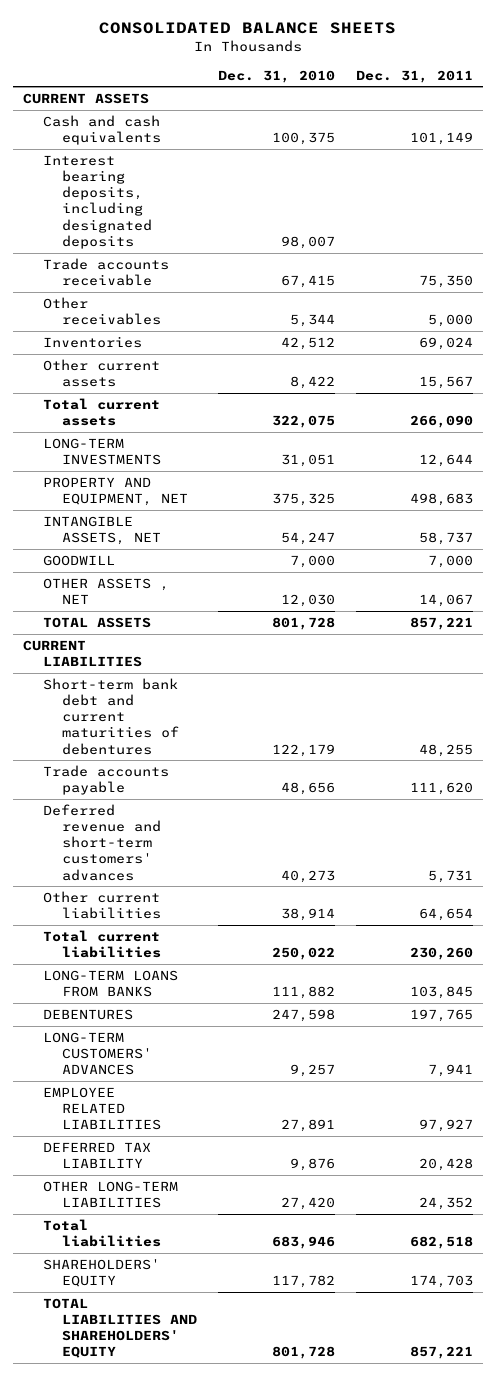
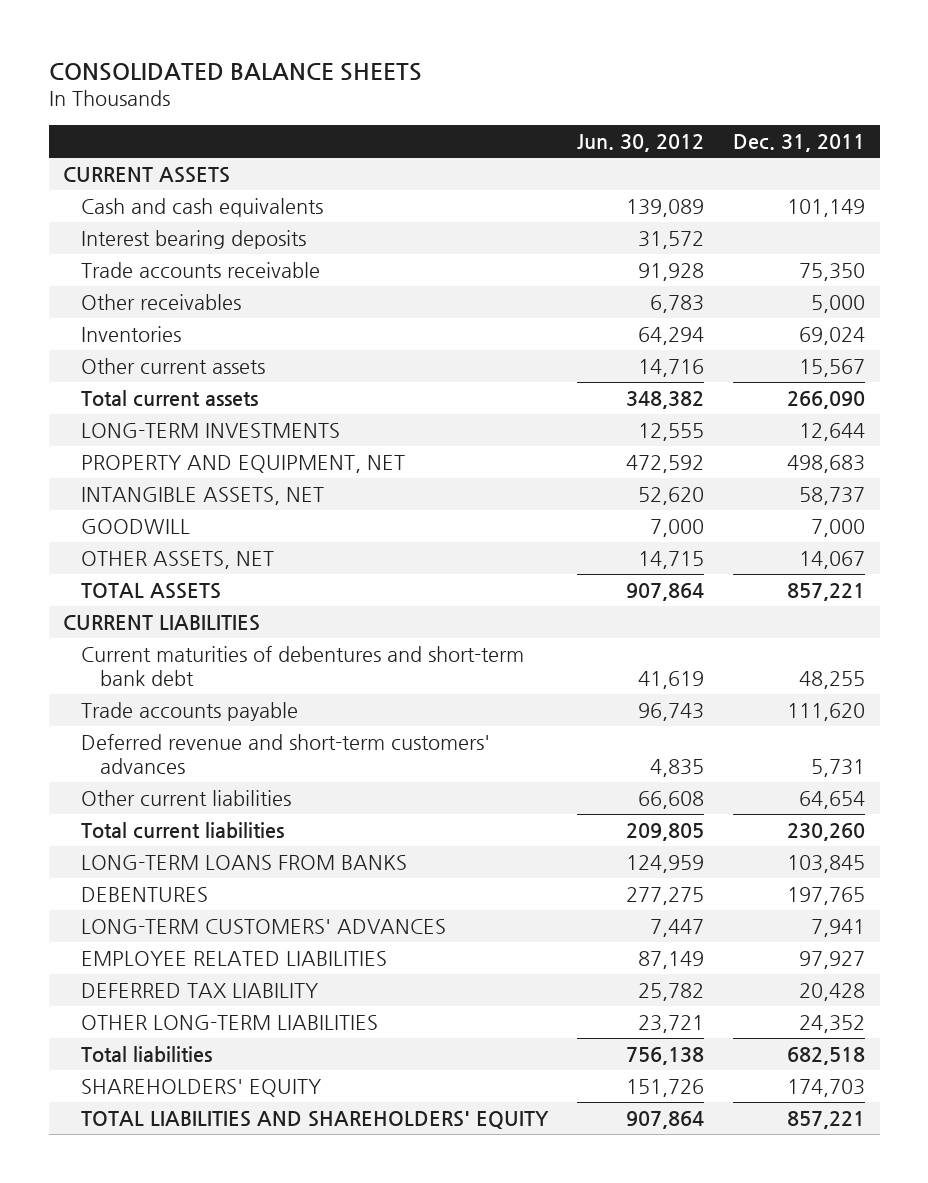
- | Dec. 31, 2010 | Dec. 31, 2011
+ | Jun. 30, 2012 | Dec. 31, 2011
- Interest bearing deposits, including designated deposits | 98,007 |
+ Interest bearing deposits | 31,572 |
- OTHER ASSETS , NET | 12,030 | 14,067
+ OTHER ASSETS, NET | 14,715 | 14,067
- Short-term bank debt and current maturities of debentures | 122,179 | 48,255
+ Current maturities of debentures and short-term bank debt | 41,619 | 48,255

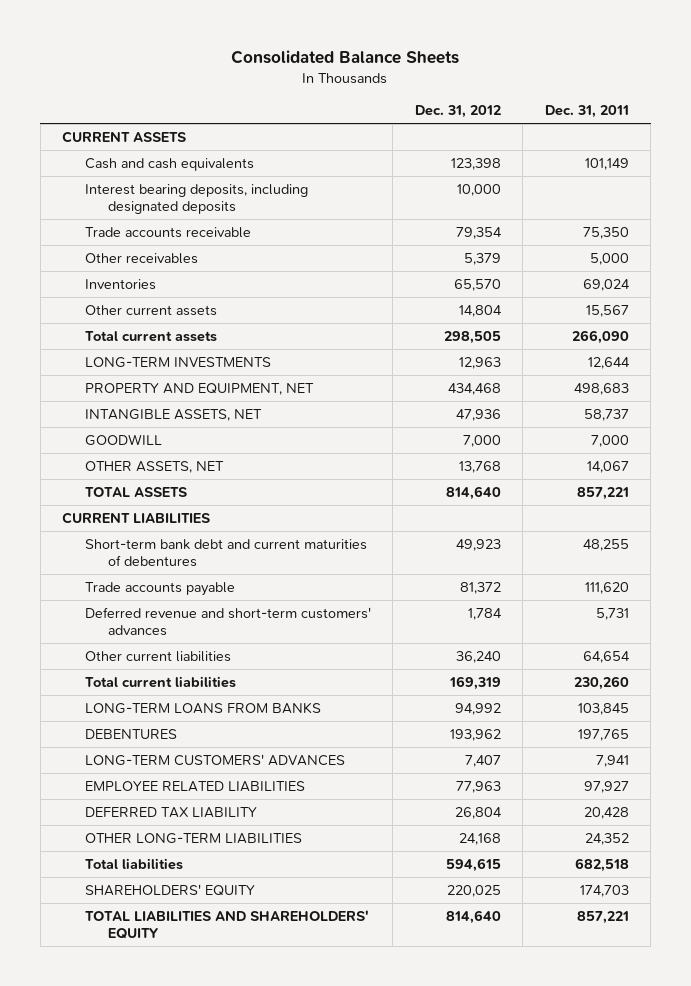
- CONSOLIDATED BALANCE SHEETS
+ Consolidated Balance Sheets
- | Jun. 30, 2012 | Dec. 31, 2011
+ | Dec. 31, 2012 | Dec. 31, 2011
- Interest bearing deposits | 31,572 |
+ Interest bearing deposits, including designated deposits | 10,000 |
- Current maturities of debentures and short-term bank debt | 41,619 | 48,255
+ Short-term bank debt and current maturities of debentures | 49,923 | 48,255

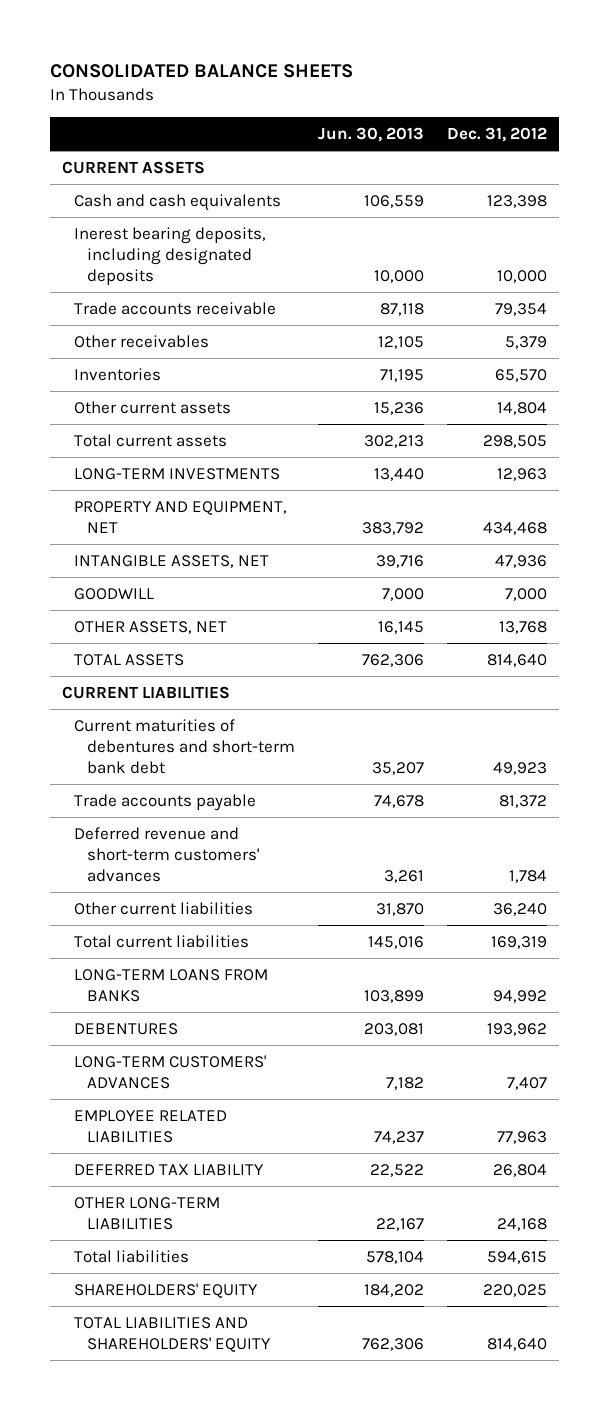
- Consolidated Balance Sheets
+ CONSOLIDATED BALANCE SHEETS
- | Dec. 31, 2012 | Dec. 31, 2011
+ | Jun. 30, 2013 | Dec. 31, 2012
- Interest bearing deposits, including designated deposits | 10,000 |
+ Inerest bearing deposits, including designated deposits | 10,000 | 10,000
- Short-term bank debt and current maturities of debentures | 49,923 | 48,255
+ Current maturities of debentures and short-term bank debt | 35,207 | 49,923

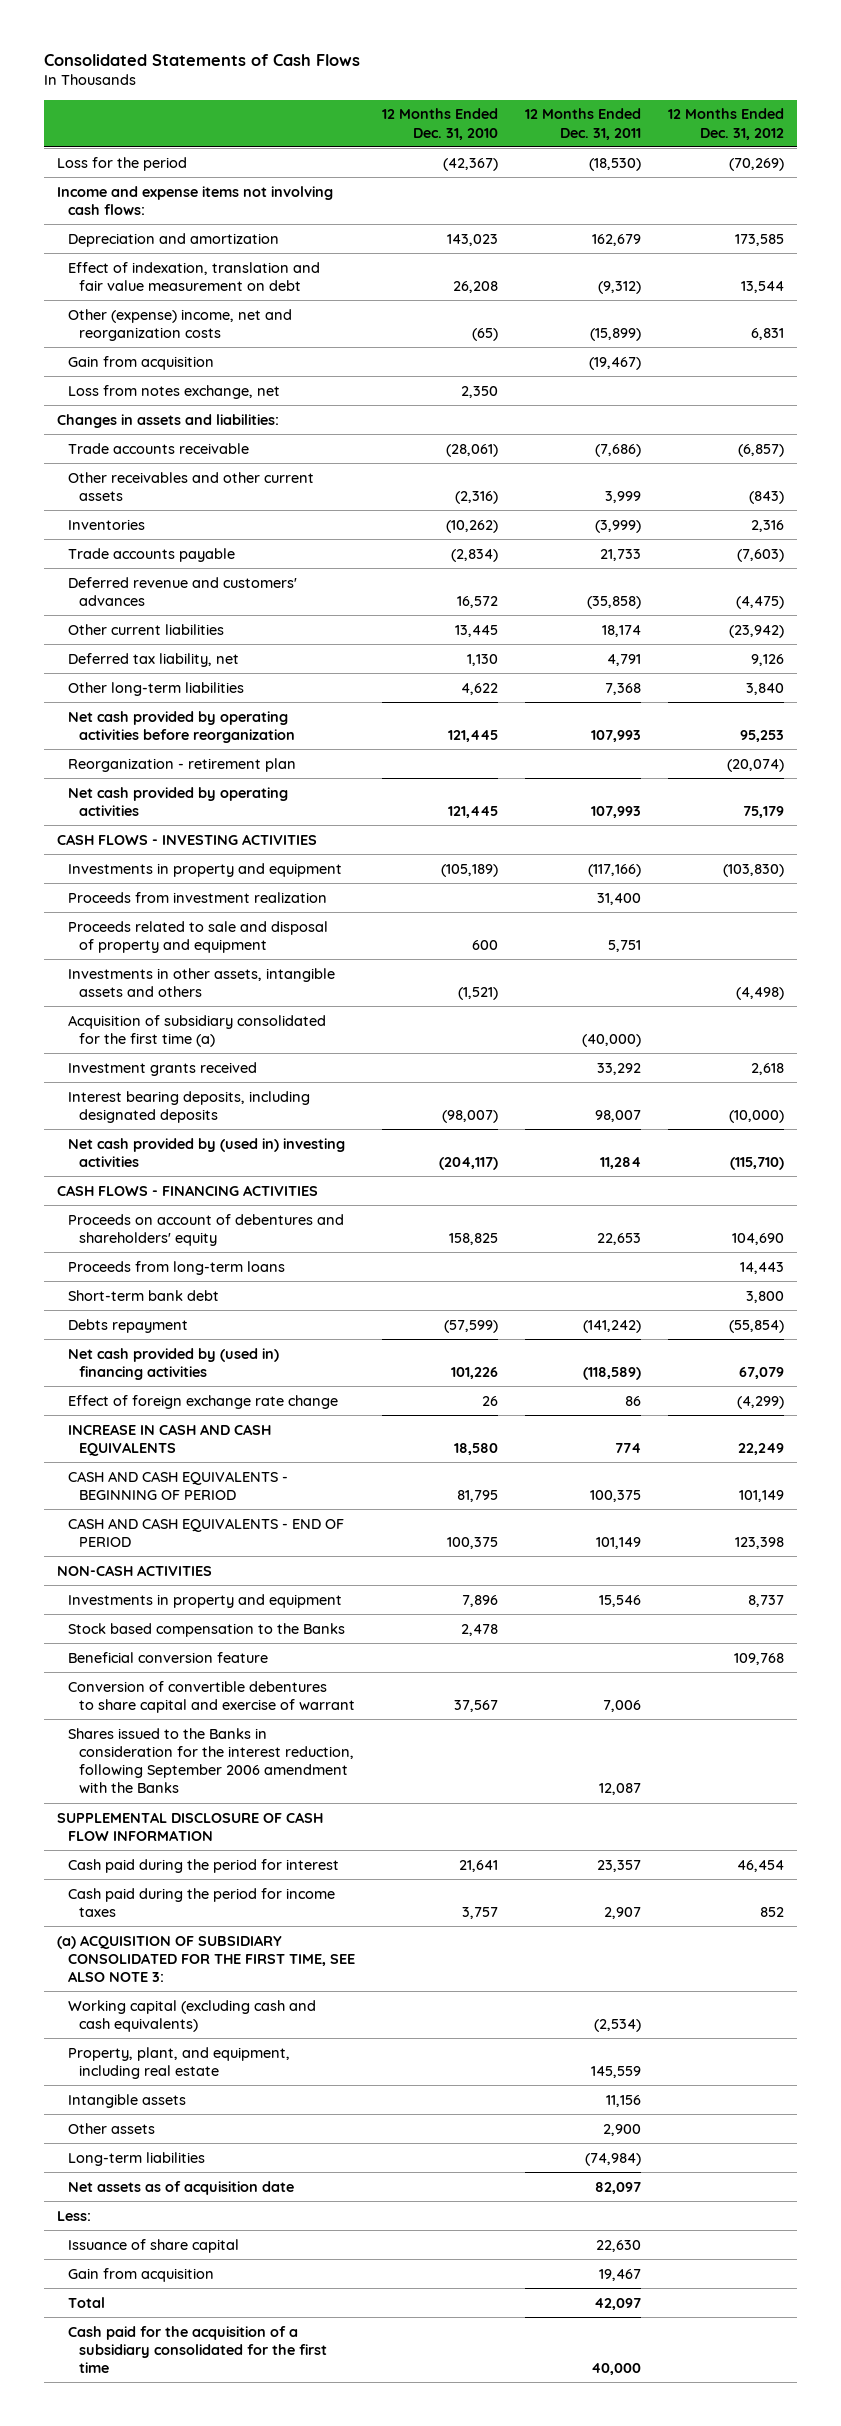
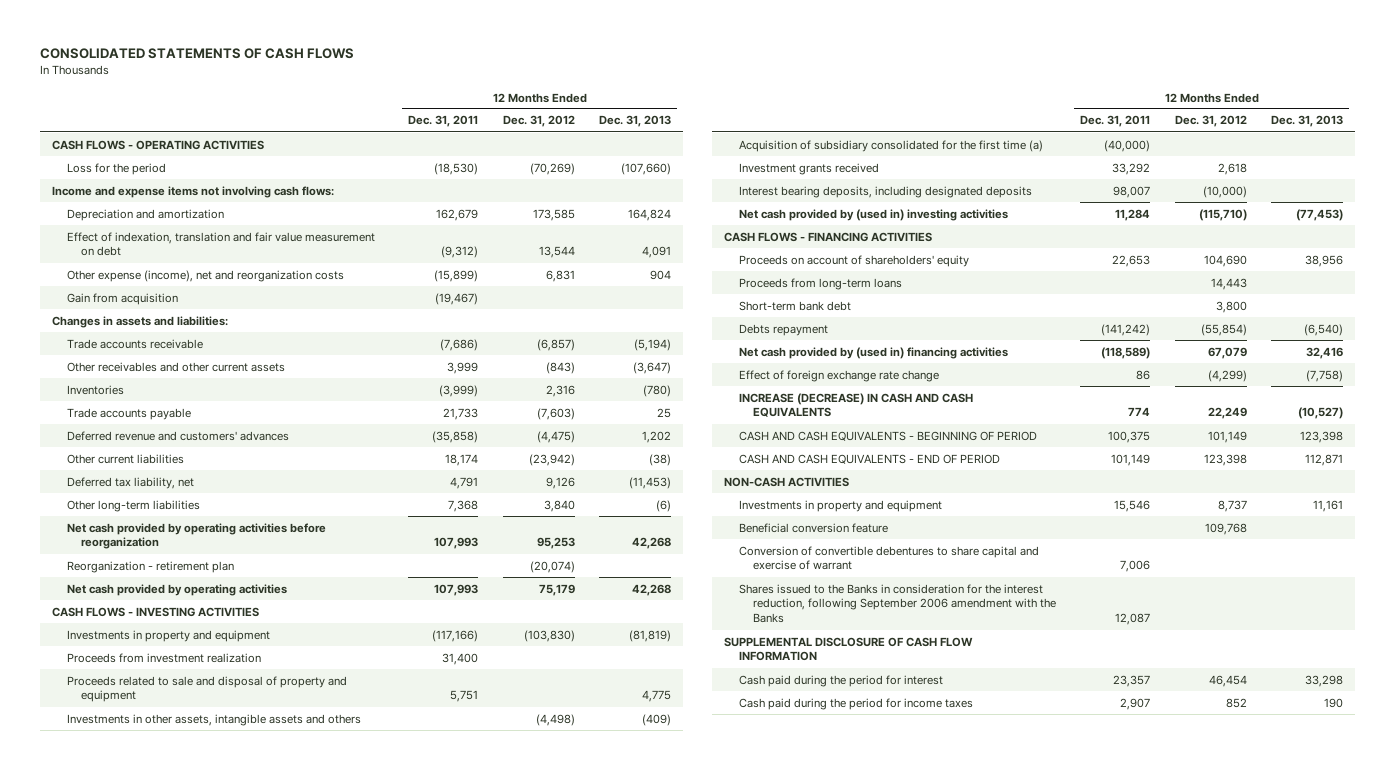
- Consolidated Statements of Cash Flows
+ CONSOLIDATED STATEMENTS OF CASH FLOWS
- | 12 Months Ended Dec. 31, 2010 | 12 Months Ended Dec. 31, 2011 | 12 Months Ended Dec. 31, 2012
+ | 12 Months Ended Dec. 31, 2011 | 12 Months Ended Dec. 31, 2012 | 12 Months Ended Dec. 31, 2013
+ CASH FLOWS - OPERATING ACTIVITIES
- Other (expense) income, net and reorganization costs | (65) | (15,899) | 6,831
+ Other expense (income), net and reorganization costs | (15,899) | 6,831 | 904
- Loss from notes exchange, net | 2,350 | |
- Proceeds on account of debentures and shareholders' equity | 158,825 | 22,653 | 104,690
+ Proceeds on account of shareholders' equity | 22,653 | 104,690 | 38,956
- INCREASE IN CASH AND CASH EQUIVALENTS | 18,580 | 774 | 22,249
+ INCREASE (DECREASE) IN CASH AND CASH EQUIVALENTS | 774 | 22,249 | (10,527)
- Stock based compensation to the Banks | 2,478 | |
- (a) ACQUISITION OF SUBSIDIARY CONSOLIDATED FOR THE FIRST TIME, SEE ALSO NOTE 3:
- Working capital (excluding cash and cash equivalents) | | (2,534) |
- Property, plant, and equipment, including real estate | | 145,559 |
- Intangible assets | | 11,156 |
- Other assets | | 2,900 |
- Long-term liabilities | | (74,984) |
- Net assets as of acquisition date | | 82,097 |
- Less:
- Issuance of share capital | | 22,630 |
- Gain from acquisition | | 19,467 |
- Total | | 42,097 |
- Cash paid for the acquisition of a subsidiary consolidated for the first time | | 40,000 |

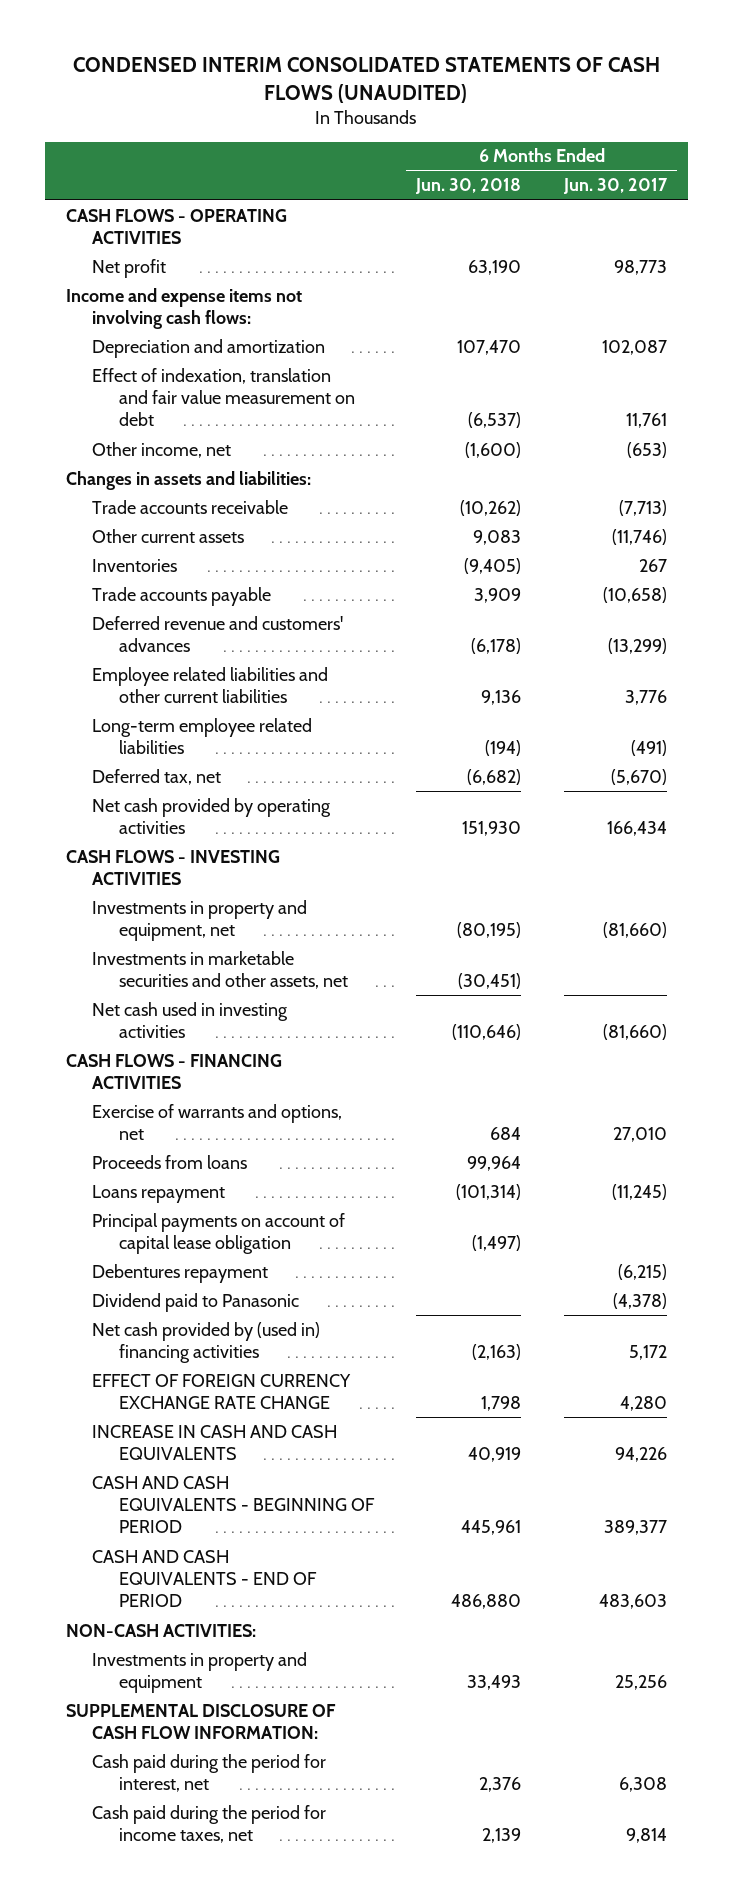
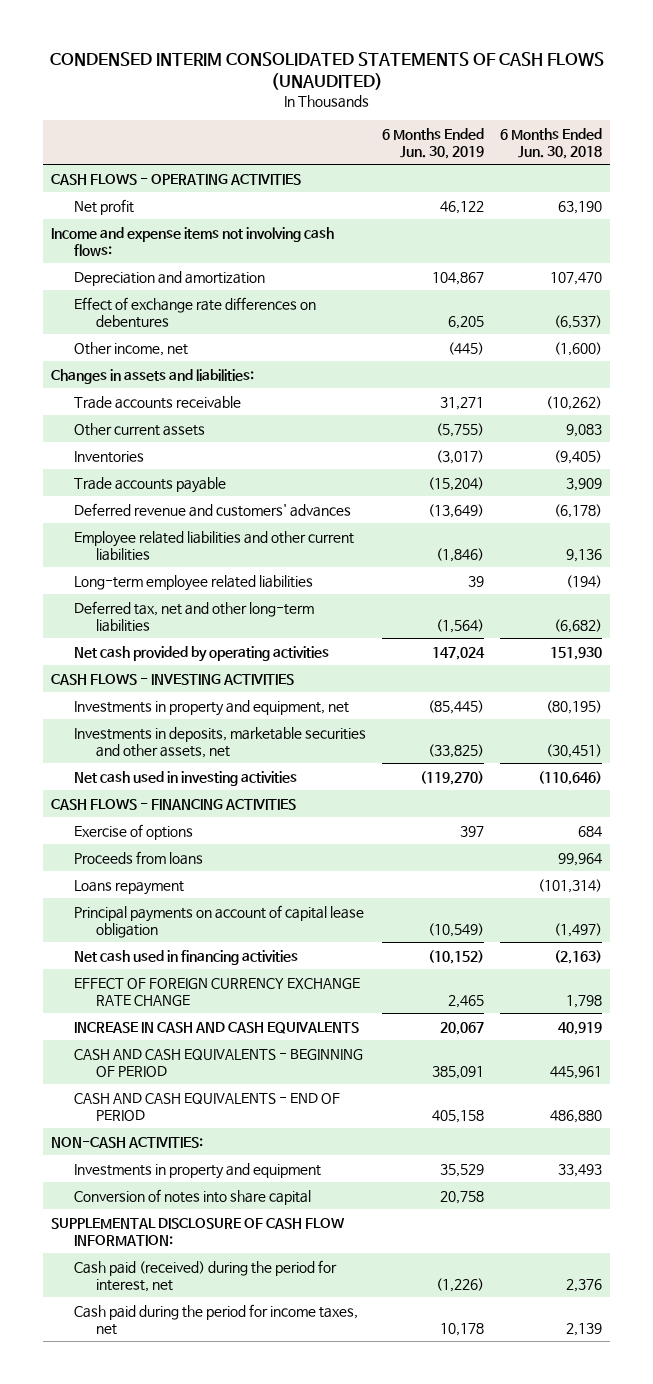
- | 6 Months Ended Jun. 30, 2018 | 6 Months Ended Jun. 30, 2017
+ | 6 Months Ended Jun. 30, 2019 | 6 Months Ended Jun. 30, 2018
- Effect of indexation, translation and fair value measurement on debt | (6,537) | 11,761
+ Effect of exchange rate differences on debentures | 6,205 | (6,537)
- Deferred tax, net | (6,682) | (5,670)
+ Deferred tax, net and other long-term liabilities | (1,564) | (6,682)
- Investments in marketable securities and other assets, net | (30,451) |
+ Investments in deposits, marketable securities and other assets, net | (33,825) | (30,451)
- Exercise of warrants and options, net | 684 | 27,010
+ Exercise of options | 397 | 684
- Debentures repayment | | (6,215)
- Dividend paid to Panasonic | | (4,378)
- Net cash provided by (used in) financing activities | (2,163) | 5,172
+ Net cash used in financing activities | (10,152) | (2,163)
+ Conversion of notes into share capital | 20,758 |
- Cash paid during the period for interest, net | 2,376 | 6,308
+ Cash paid (received) during the period for interest, net | (1,226) | 2,376

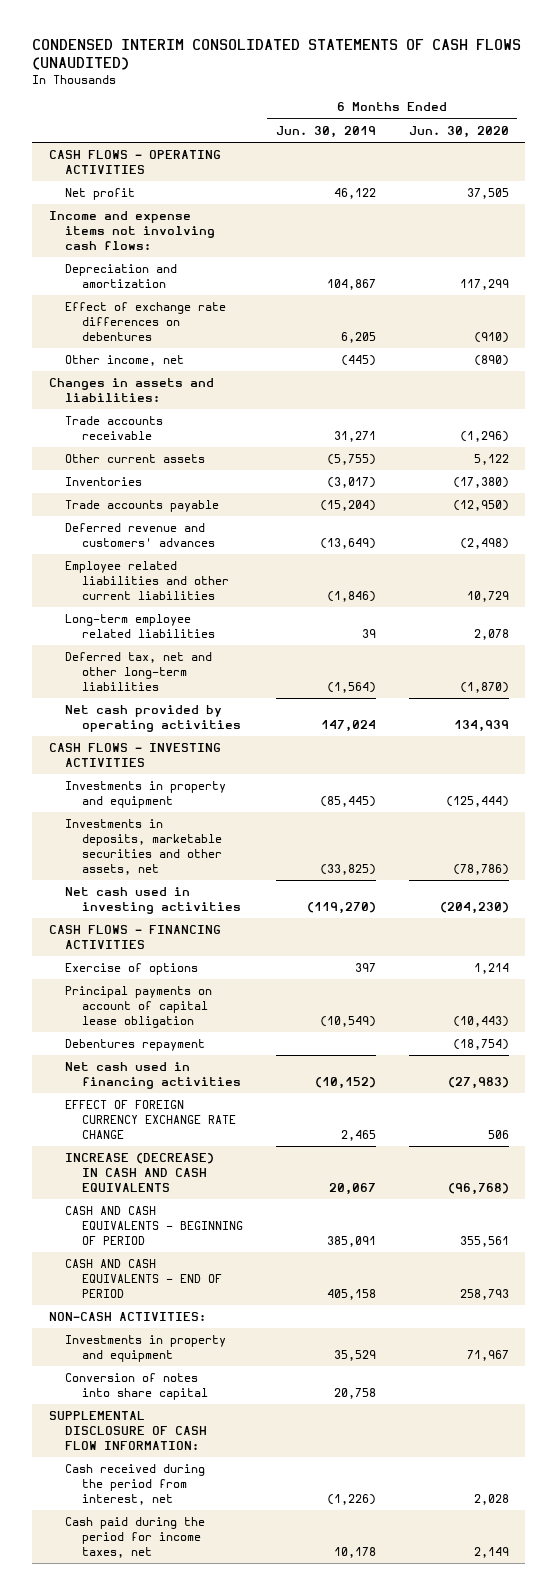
- | 6 Months Ended Jun. 30, 2019 | 6 Months Ended Jun. 30, 2018
+ | 6 Months Ended Jun. 30, 2019 | 6 Months Ended Jun. 30, 2020
- Investments in property and equipment, net | (85,445) | (80,195)
+ Investments in property and equipment | (85,445) | (125,444)
- Proceeds from loans | | 99,964
- Loans repayment | | (101,314)
+ Debentures repayment | | (18,754)
- INCREASE IN CASH AND CASH EQUIVALENTS | 20,067 | 40,919
+ INCREASE (DECREASE) IN CASH AND CASH EQUIVALENTS | 20,067 | (96,768)
- Cash paid (received) during the period for interest, net | (1,226) | 2,376
+ Cash received during the period from interest, net | (1,226) | 2,028

